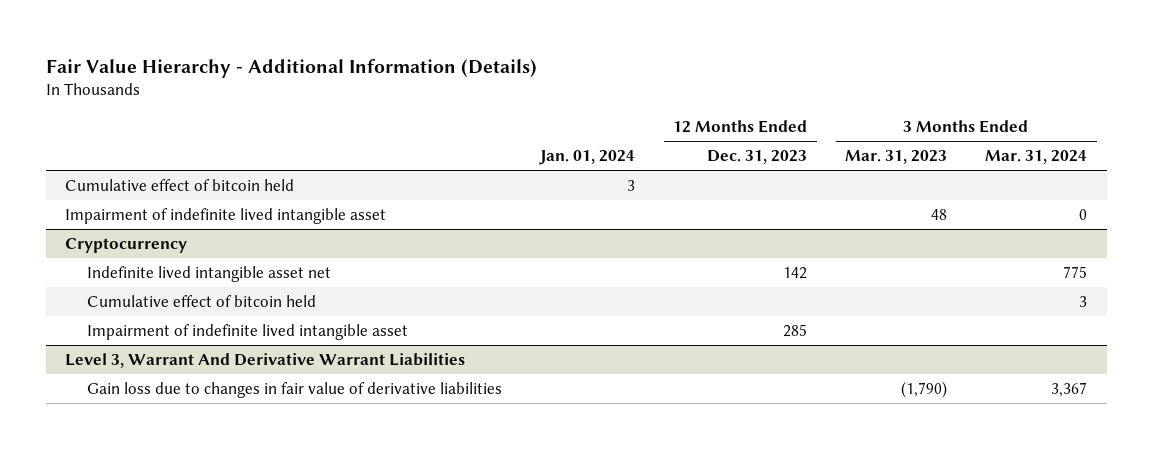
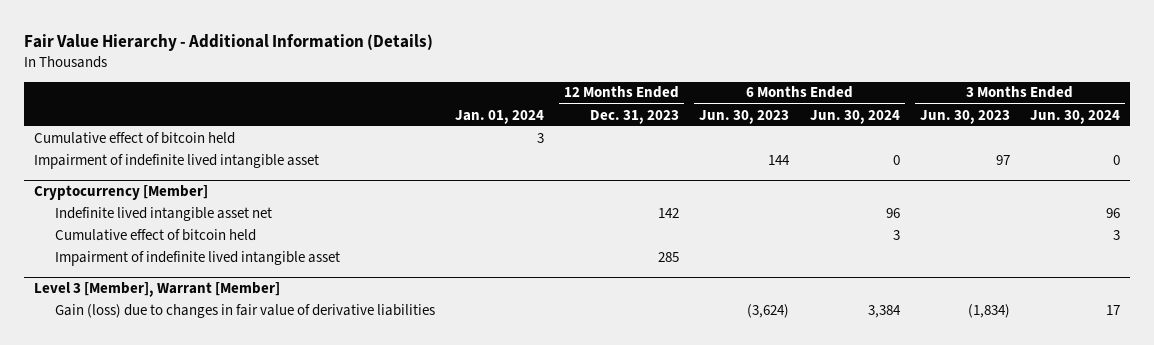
- | Jan. 01, 2024 | 12 Months Ended Dec. 31, 2023 | 3 Months Ended Mar. 31, 2023 | 3 Months Ended Mar. 31, 2024
+ | Jan. 01, 2024 | 12 Months Ended Dec. 31, 2023 | 6 Months Ended Jun. 30, 2023 | 6 Months Ended Jun. 30, 2024 | 3 Months Ended Jun. 30, 2023 | 3 Months Ended Jun. 30, 2024
- Cryptocurrency
+ Cryptocurrency [Member]
- Level 3, Warrant And Derivative Warrant Liabilities
- Gain loss due to changes in fair value of derivative liabilities | | | (1,790) | 3,367
+ Level 3 [Member], Warrant [Member]
+ Gain (loss) due to changes in fair value of derivative liabilities | | | (3,624) | 3,384 | (1,834) | 17

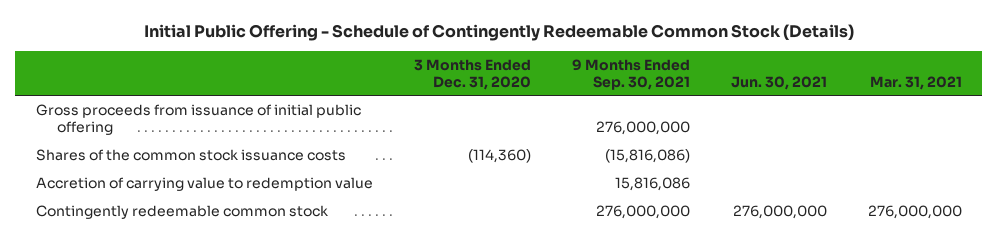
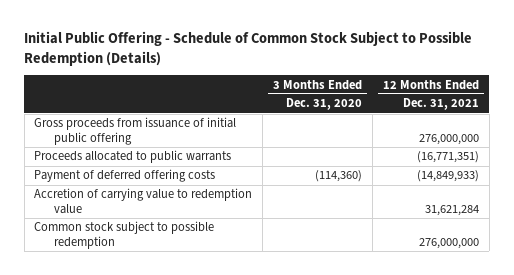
- Initial Public Offering - Schedule of Contingently Redeemable Common Stock (Details)
+ Initial Public Offering - Schedule of Common Stock Subject to Possible Redemption (Details)
- | 3 Months Ended Dec. 31, 2020 | 9 Months Ended Sep. 30, 2021 | Jun. 30, 2021 | Mar. 31, 2021
+ | 3 Months Ended Dec. 31, 2020 | 12 Months Ended Dec. 31, 2021
- Shares of the common stock issuance costs | (114,360) | (15,816,086) | |
+ Proceeds allocated to public warrants | | (16,771,351)
+ Payment of deferred offering costs | (114,360) | (14,849,933)
- Contingently redeemable common stock | | 276,000,000 | 276,000,000 | 276,000,000
+ Common stock subject to possible redemption | | 276,000,000

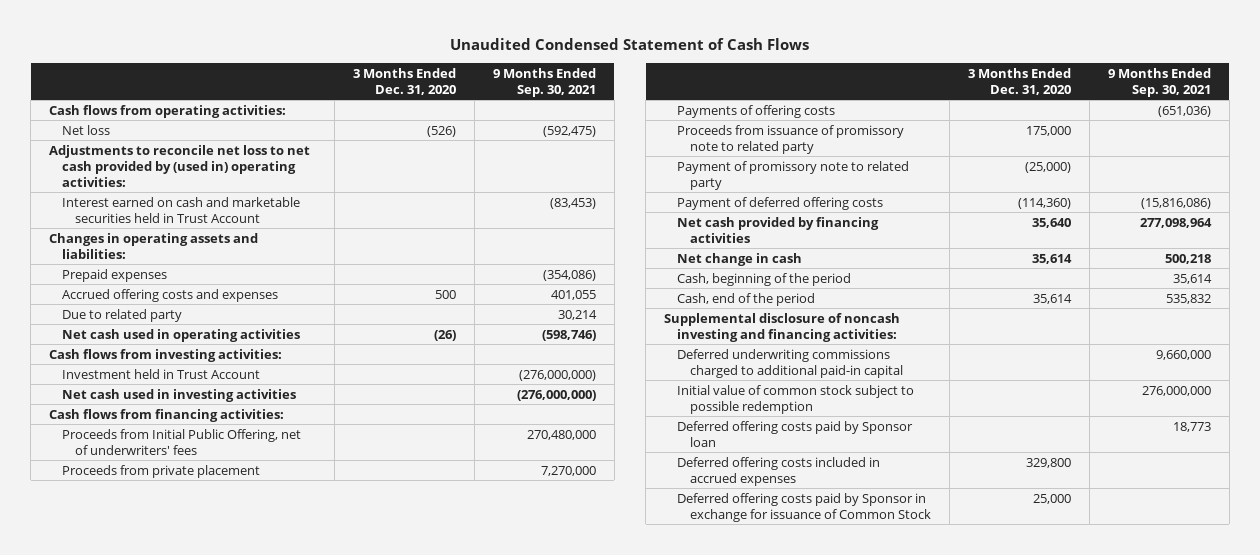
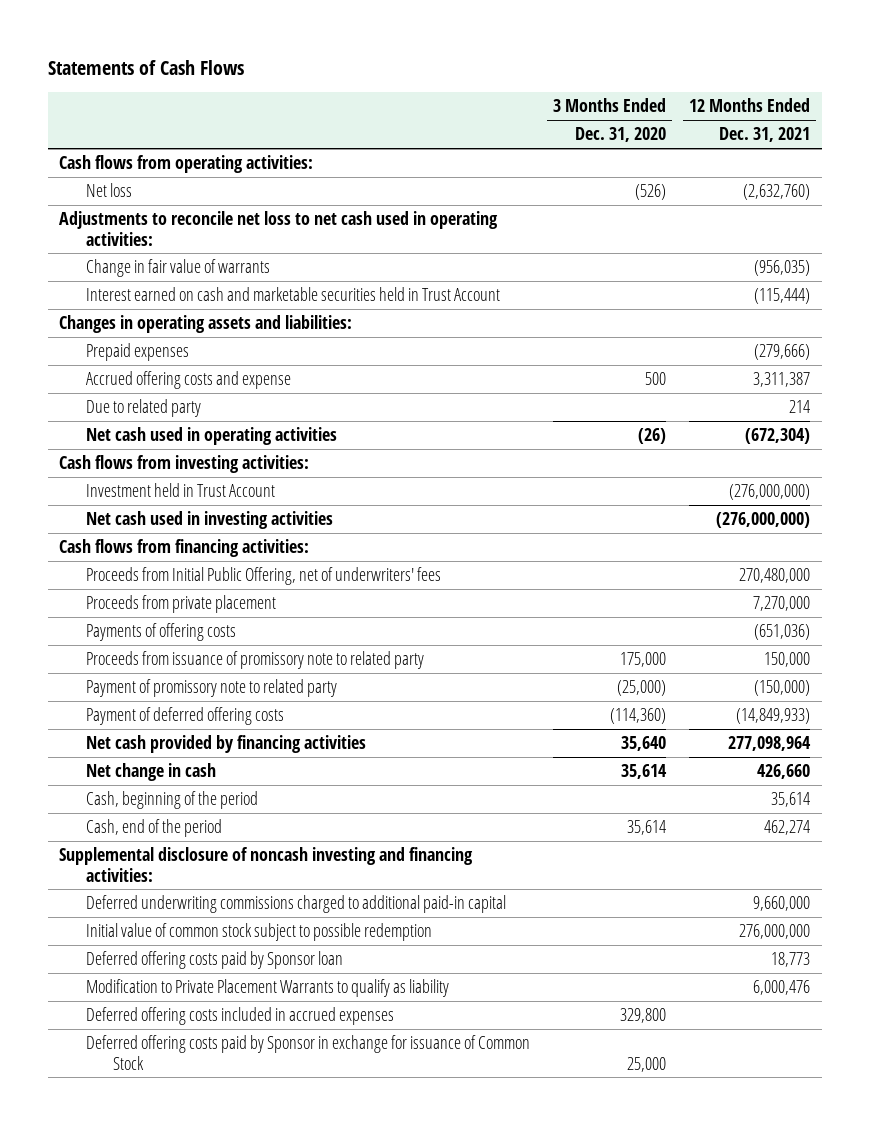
- Unaudited Condensed Statement of Cash Flows
+ Statements of Cash Flows
- | 3 Months Ended Dec. 31, 2020 | 9 Months Ended Sep. 30, 2021
+ | 3 Months Ended Dec. 31, 2020 | 12 Months Ended Dec. 31, 2021
- Adjustments to reconcile net loss to net cash provided by (used in) operating activities:
+ Adjustments to reconcile net loss to net cash used in operating activities:
+ Change in fair value of warrants | | (956,035)
- Accrued offering costs and expenses | 500 | 401,055
+ Accrued offering costs and expense | 500 | 3,311,387
+ Modification to Private Placement Warrants to qualify as liability | | 6,000,476

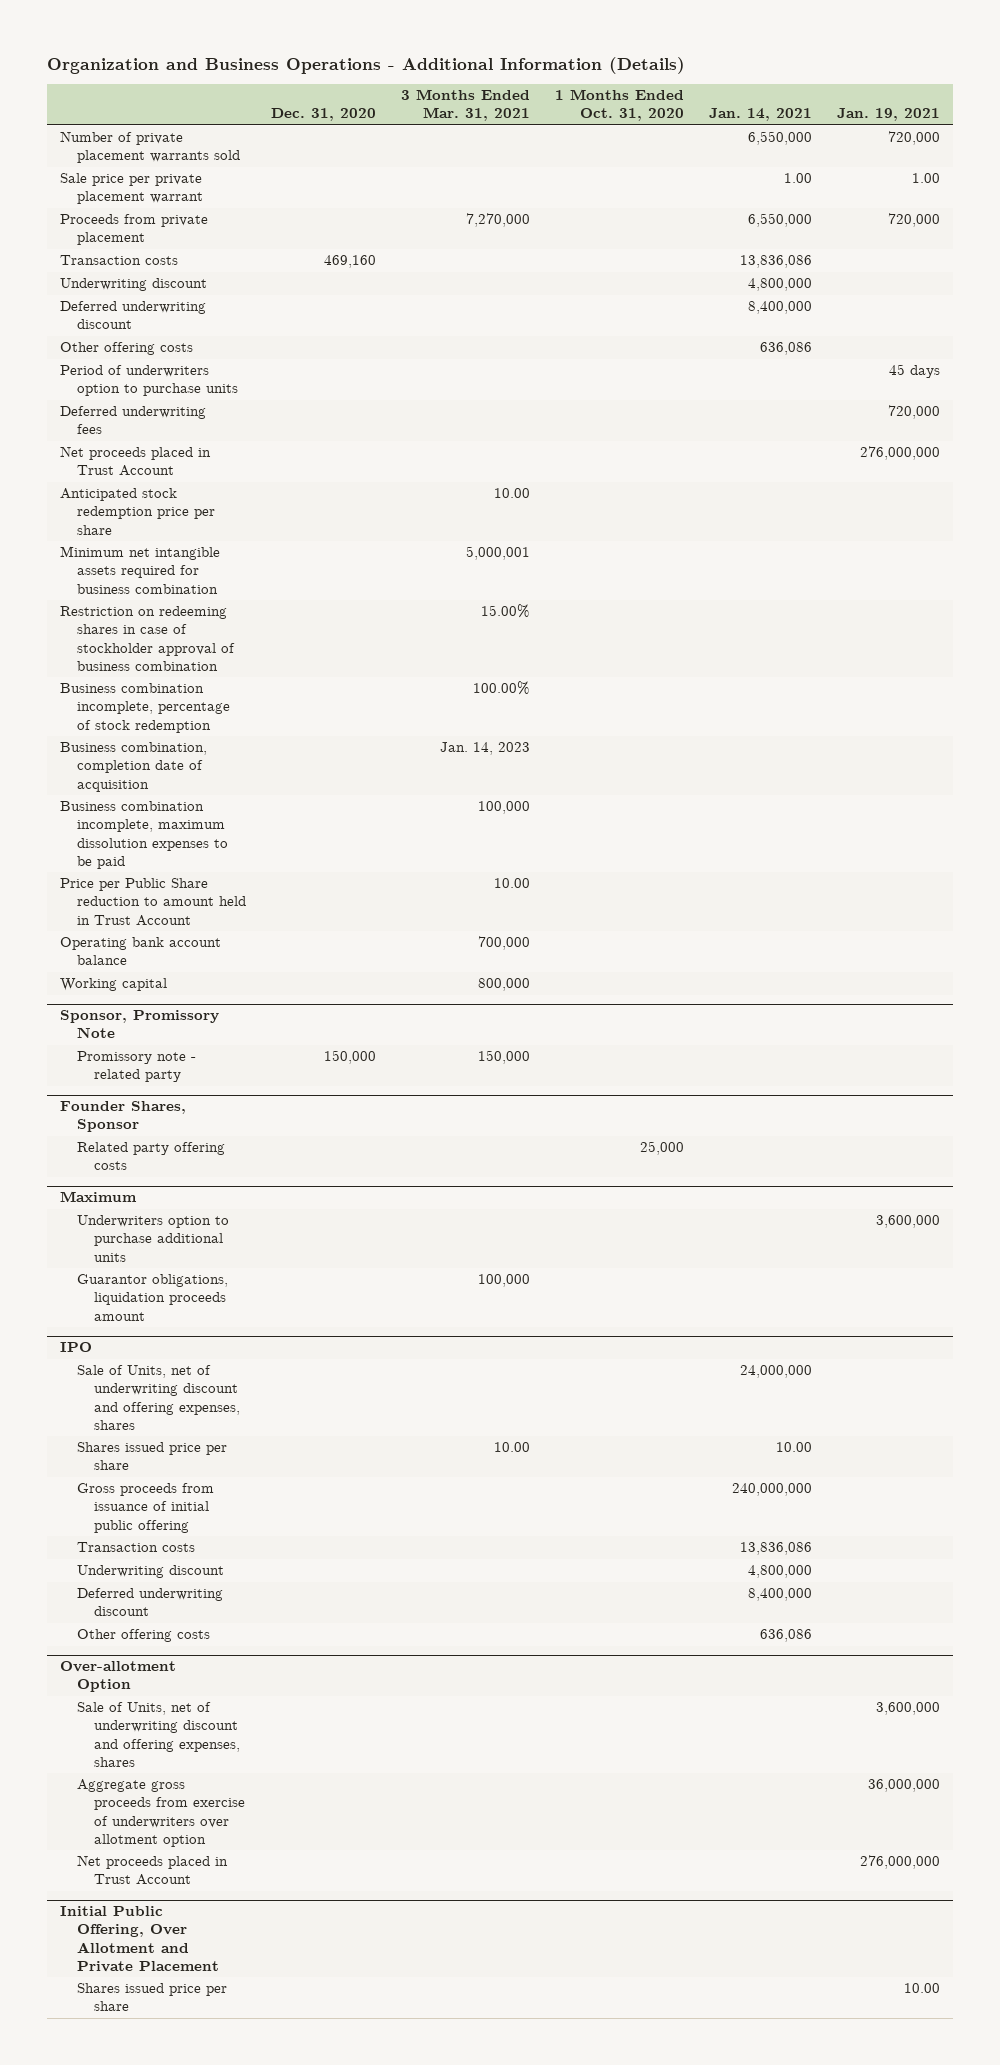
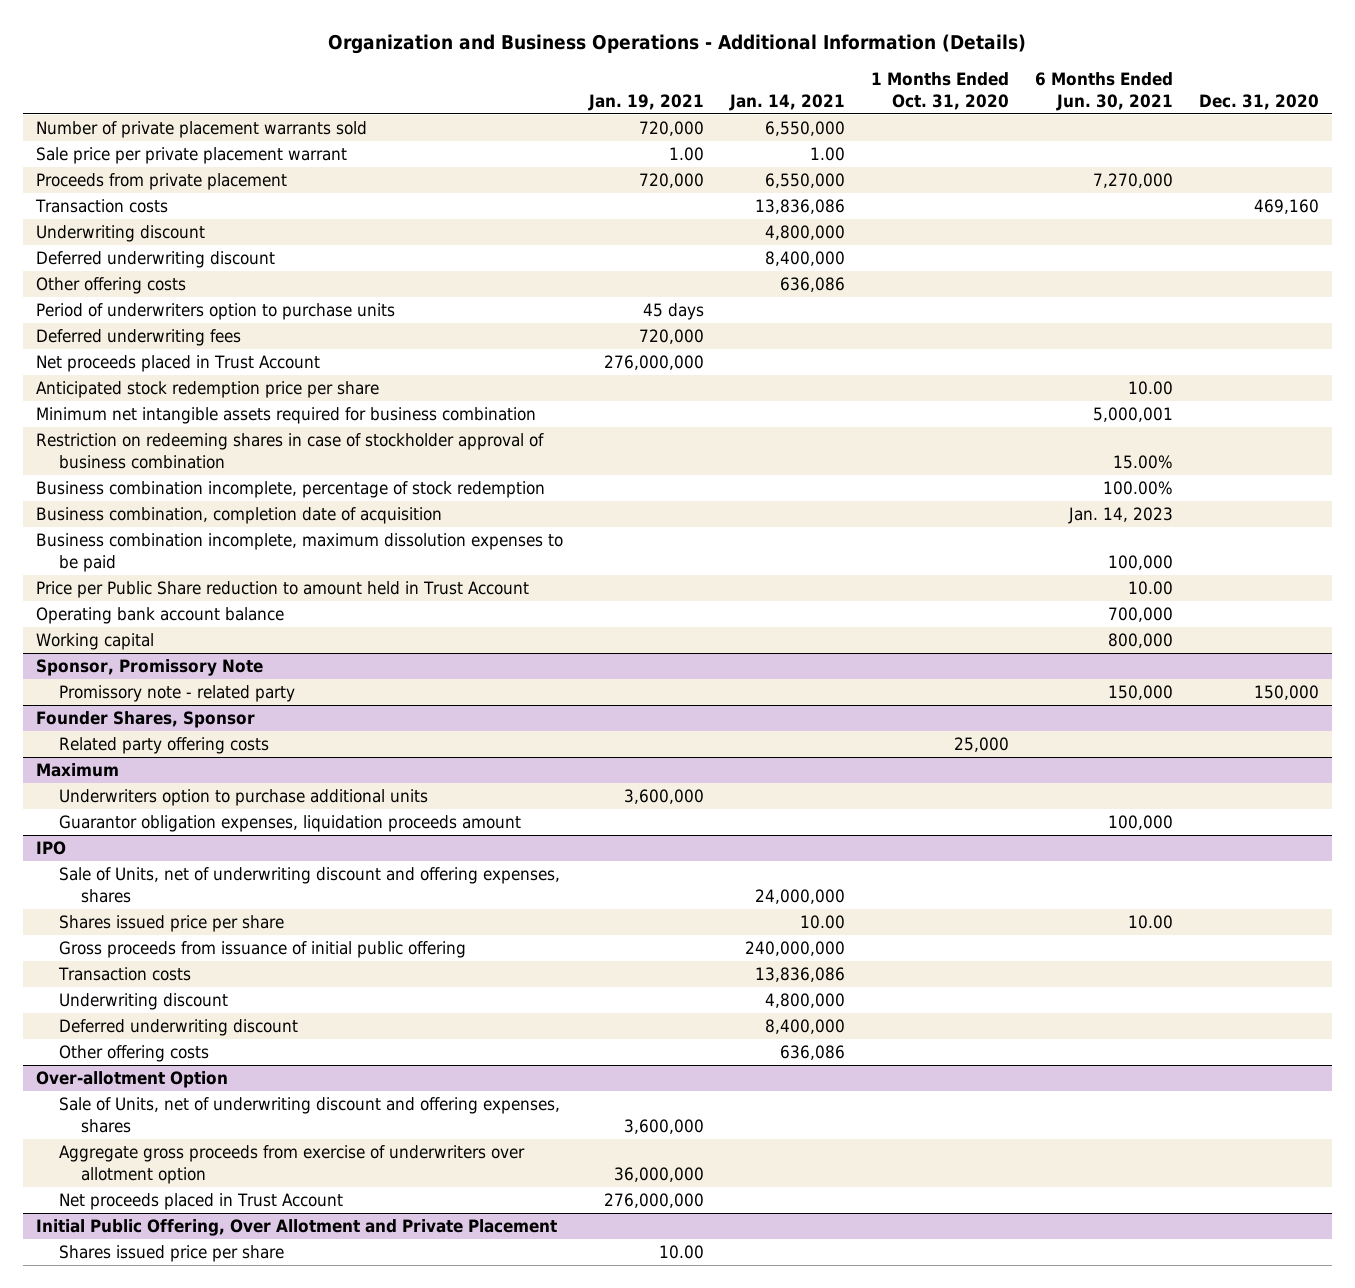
- | Dec. 31, 2020 | 3 Months Ended Mar. 31, 2021 | 1 Months Ended Oct. 31, 2020 | Jan. 14, 2021 | Jan. 19, 2021
+ | Jan. 19, 2021 | Jan. 14, 2021 | 1 Months Ended Oct. 31, 2020 | 6 Months Ended Jun. 30, 2021 | Dec. 31, 2020
@ Maximum
- Guarantor obligations, liquidation proceeds amount | | 100,000 | | |
+ Guarantor obligation expenses, liquidation proceeds amount | | | | 100,000 |

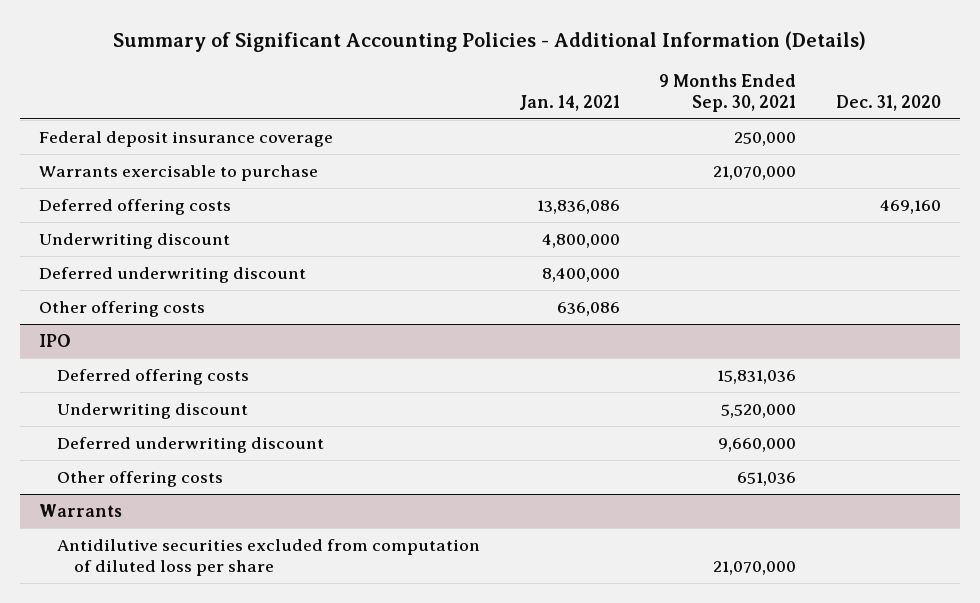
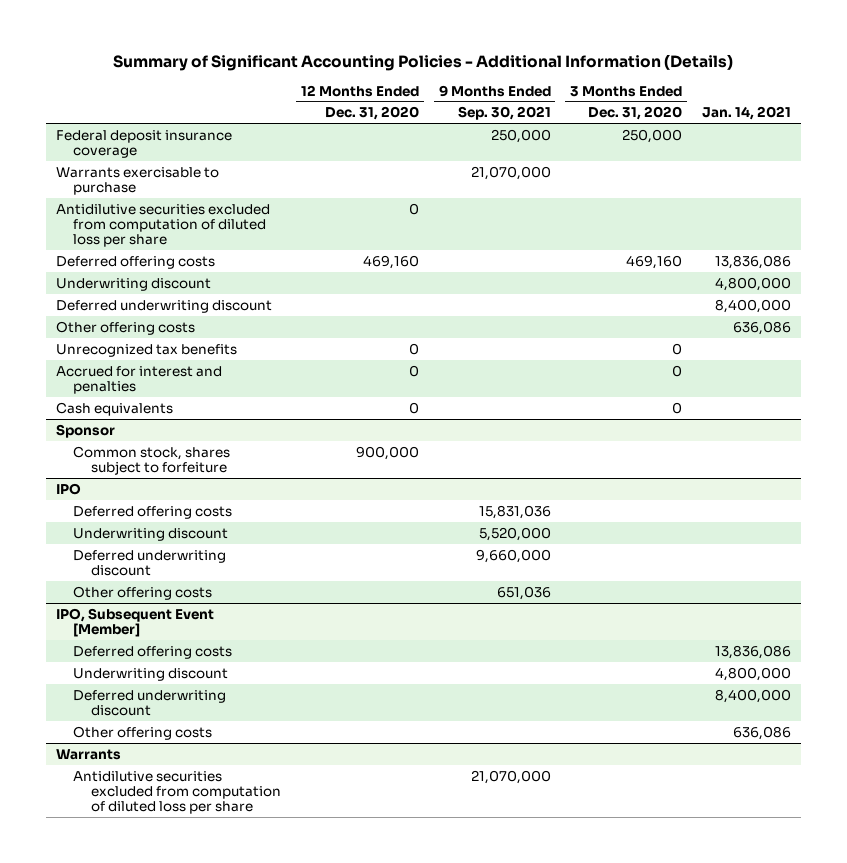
- | Jan. 14, 2021 | 9 Months Ended Sep. 30, 2021 | Dec. 31, 2020
+ | 12 Months Ended Dec. 31, 2020 | 9 Months Ended Sep. 30, 2021 | 3 Months Ended Dec. 31, 2020 | Jan. 14, 2021
+ Antidilutive securities excluded from computation of diluted loss per share | 0 | | |
+ Unrecognized tax benefits | 0 | | 0 |
+ Accrued for interest and penalties | 0 | | 0 |
+ Cash equivalents | 0 | | 0 |
+ Sponsor
+ Common stock, shares subject to forfeiture | 900,000 | | |
+ IPO, Subsequent Event [Member]
+ Deferred offering costs | | | | 13,836,086
+ Underwriting discount | | | | 4,800,000
+ Deferred underwriting discount | | | | 8,400,000
+ Other offering costs | | | | 636,086

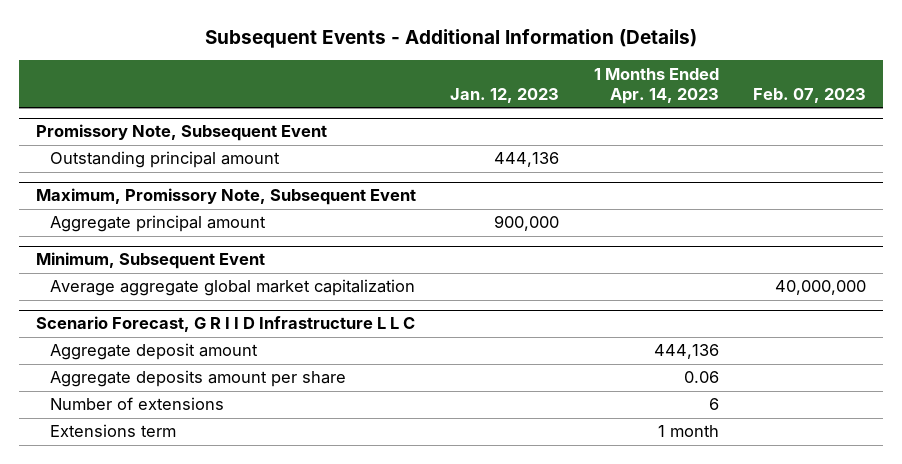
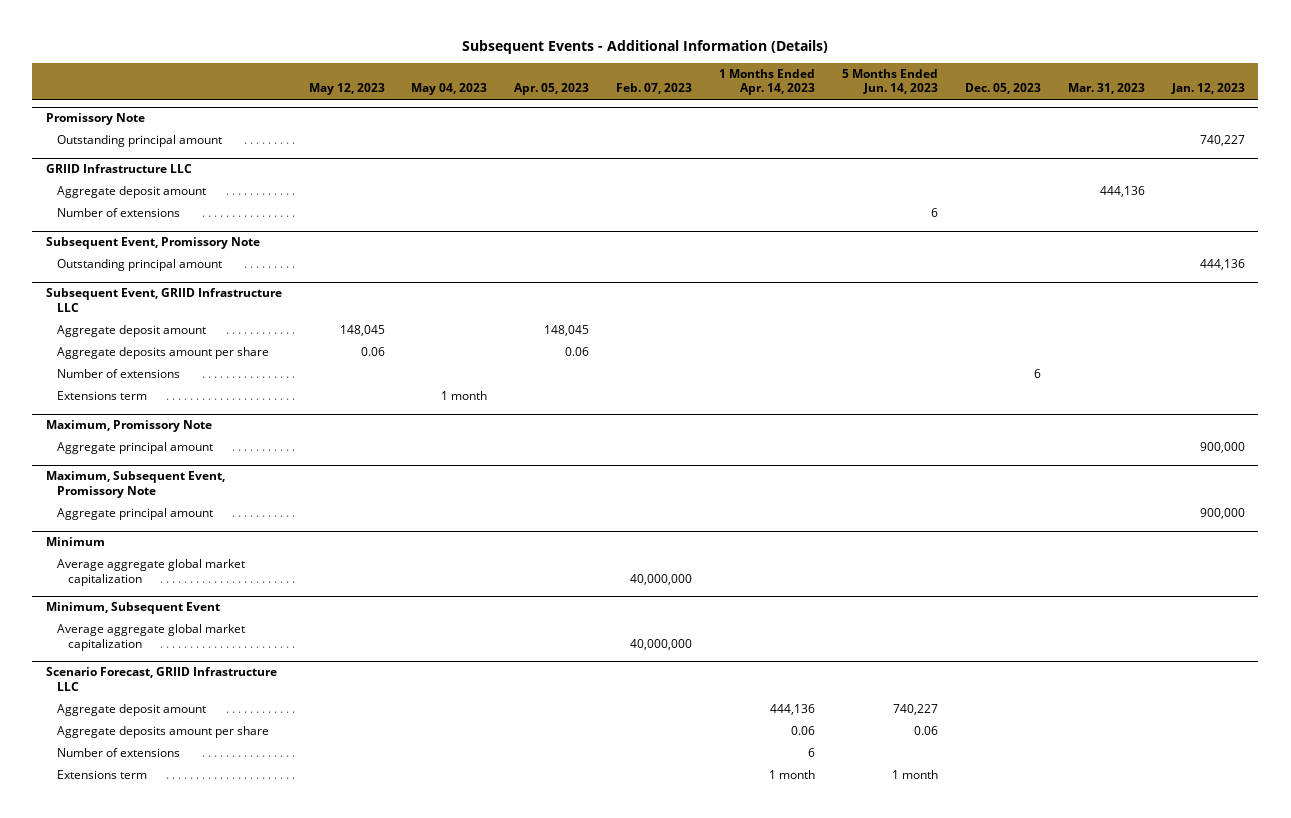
- | Jan. 12, 2023 | 1 Months Ended Apr. 14, 2023 | Feb. 07, 2023
+ | May 12, 2023 | May 04, 2023 | Apr. 05, 2023 | Feb. 07, 2023 | 1 Months Ended Apr. 14, 2023 | 5 Months Ended Jun. 14, 2023 | Dec. 05, 2023 | Mar. 31, 2023 | Jan. 12, 2023
- Promissory Note, Subsequent Event
+ Promissory Note
+ Outstanding principal amount | | | | | | | | | 740,227
+ GRIID Infrastructure LLC
+ Aggregate deposit amount | | | | | | | | 444,136 |
+ Number of extensions | | | | | | 6 | | |
+ Subsequent Event, Promissory Note
- Maximum, Promissory Note, Subsequent Event
+ Subsequent Event, GRIID Infrastructure LLC
+ Aggregate deposit amount | 148,045 | | 148,045 | | | | | |
+ Aggregate deposits amount per share | 0.06 | | 0.06 | | | | | |
+ Number of extensions | | | | | | | 6 | |
+ Extensions term | | 1 month | | | | | | |
+ Maximum, Promissory Note
+ Aggregate principal amount | | | | | | | | | 900,000
+ Maximum, Subsequent Event, Promissory Note
+ Minimum
+ Average aggregate global market capitalization | | | | 40,000,000 | | | | |
- Scenario Forecast, G R I I D Infrastructure L L C
+ Scenario Forecast, GRIID Infrastructure LLC

